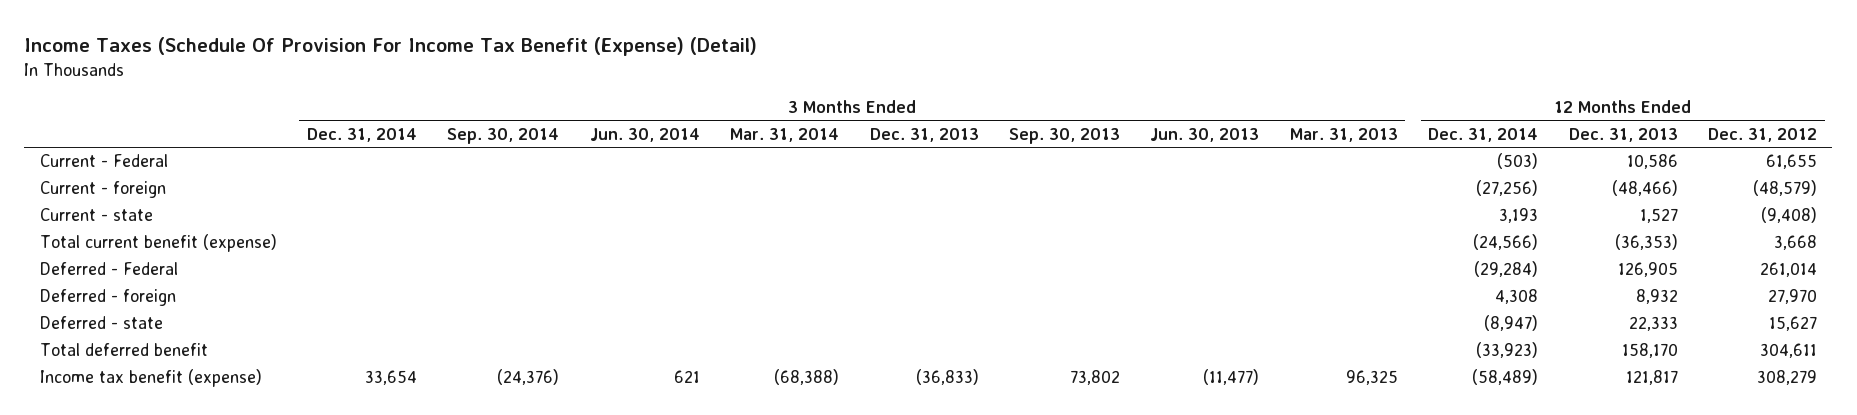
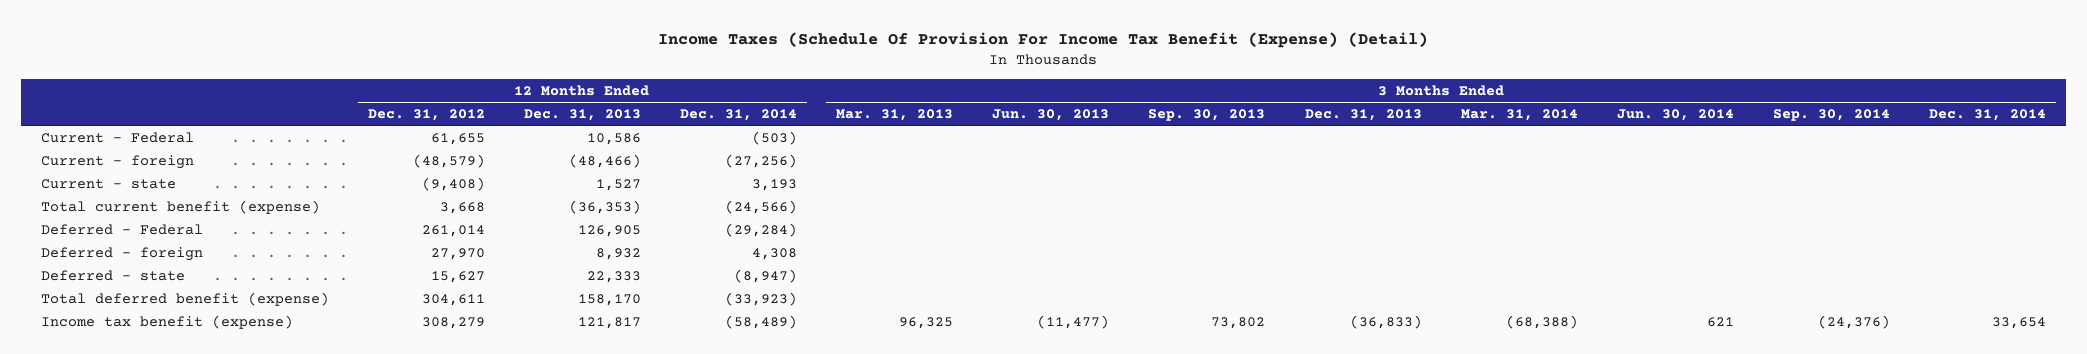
- | 3 Months Ended Dec. 31, 2014 | 3 Months Ended Sep. 30, 2014 | 3 Months Ended Jun. 30, 2014 | 3 Months Ended Mar. 31, 2014 | 3 Months Ended Dec. 31, 2013 | 3 Months Ended Sep. 30, 2013 | 3 Months Ended Jun. 30, 2013 | 3 Months Ended Mar. 31, 2013 | 12 Months Ended Dec. 31, 2014 | 12 Months Ended Dec. 31, 2013 | 12 Months Ended Dec. 31, 2012
+ | 12 Months Ended Dec. 31, 2012 | 12 Months Ended Dec. 31, 2013 | 12 Months Ended Dec. 31, 2014 | 3 Months Ended Mar. 31, 2013 | 3 Months Ended Jun. 30, 2013 | 3 Months Ended Sep. 30, 2013 | 3 Months Ended Dec. 31, 2013 | 3 Months Ended Mar. 31, 2014 | 3 Months Ended Jun. 30, 2014 | 3 Months Ended Sep. 30, 2014 | 3 Months Ended Dec. 31, 2014
- Total deferred benefit | | | | | | | | | (33,923) | 158,170 | 304,611
+ Total deferred benefit (expense) | 304,611 | 158,170 | (33,923) | | | | | | | |

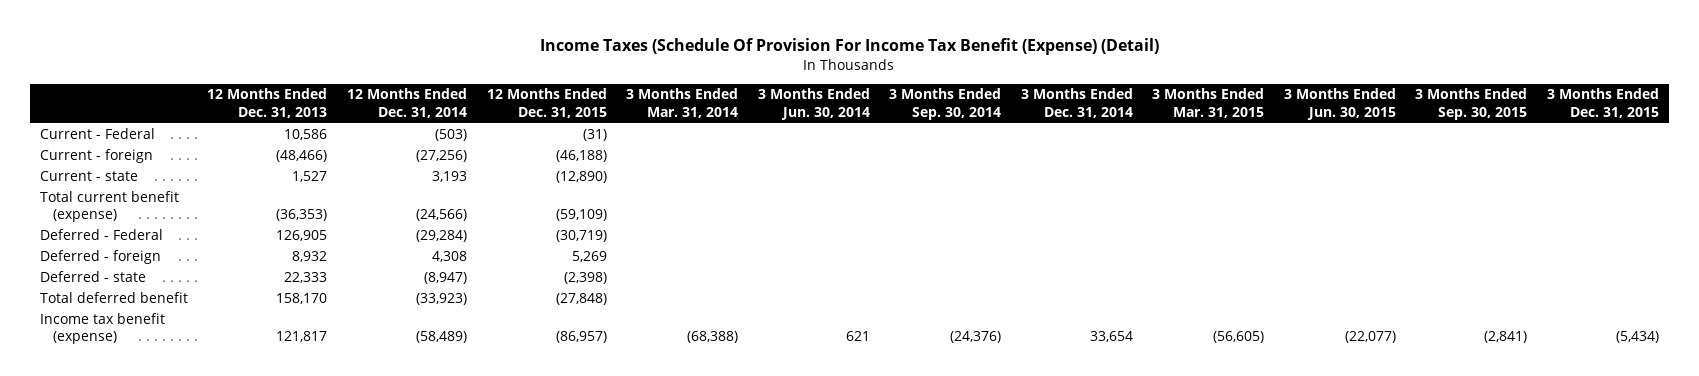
- | 12 Months Ended Dec. 31, 2012 | 12 Months Ended Dec. 31, 2013 | 12 Months Ended Dec. 31, 2014 | 3 Months Ended Mar. 31, 2013 | 3 Months Ended Jun. 30, 2013 | 3 Months Ended Sep. 30, 2013 | 3 Months Ended Dec. 31, 2013 | 3 Months Ended Mar. 31, 2014 | 3 Months Ended Jun. 30, 2014 | 3 Months Ended Sep. 30, 2014 | 3 Months Ended Dec. 31, 2014
+ | 12 Months Ended Dec. 31, 2013 | 12 Months Ended Dec. 31, 2014 | 12 Months Ended Dec. 31, 2015 | 3 Months Ended Mar. 31, 2014 | 3 Months Ended Jun. 30, 2014 | 3 Months Ended Sep. 30, 2014 | 3 Months Ended Dec. 31, 2014 | 3 Months Ended Mar. 31, 2015 | 3 Months Ended Jun. 30, 2015 | 3 Months Ended Sep. 30, 2015 | 3 Months Ended Dec. 31, 2015
- Total deferred benefit (expense) | 304,611 | 158,170 | (33,923) | | | | | | | |
+ Total deferred benefit | 158,170 | (33,923) | (27,848) | | | | | | | |

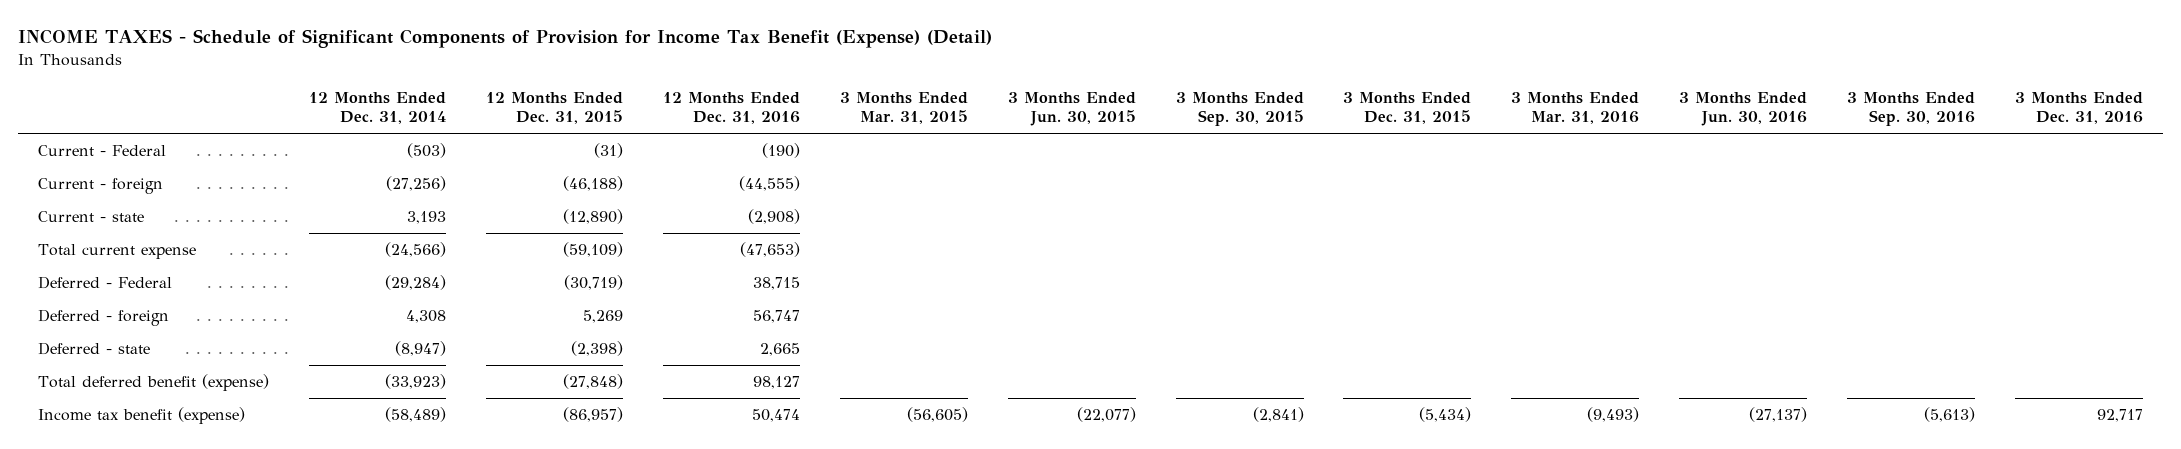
- Income Taxes (Schedule Of Provision For Income Tax Benefit (Expense) (Detail)
+ INCOME TAXES - Schedule of Significant Components of Provision for Income Tax Benefit (Expense) (Detail)
- | 12 Months Ended Dec. 31, 2013 | 12 Months Ended Dec. 31, 2014 | 12 Months Ended Dec. 31, 2015 | 3 Months Ended Mar. 31, 2014 | 3 Months Ended Jun. 30, 2014 | 3 Months Ended Sep. 30, 2014 | 3 Months Ended Dec. 31, 2014 | 3 Months Ended Mar. 31, 2015 | 3 Months Ended Jun. 30, 2015 | 3 Months Ended Sep. 30, 2015 | 3 Months Ended Dec. 31, 2015
+ | 12 Months Ended Dec. 31, 2014 | 12 Months Ended Dec. 31, 2015 | 12 Months Ended Dec. 31, 2016 | 3 Months Ended Mar. 31, 2015 | 3 Months Ended Jun. 30, 2015 | 3 Months Ended Sep. 30, 2015 | 3 Months Ended Dec. 31, 2015 | 3 Months Ended Mar. 31, 2016 | 3 Months Ended Jun. 30, 2016 | 3 Months Ended Sep. 30, 2016 | 3 Months Ended Dec. 31, 2016
- Total current benefit (expense) | (36,353) | (24,566) | (59,109) | | | | | | | |
+ Total current expense | (24,566) | (59,109) | (47,653) | | | | | | | |
- Total deferred benefit | 158,170 | (33,923) | (27,848) | | | | | | | |
+ Total deferred benefit (expense) | (33,923) | (27,848) | 98,127 | | | | | | | |

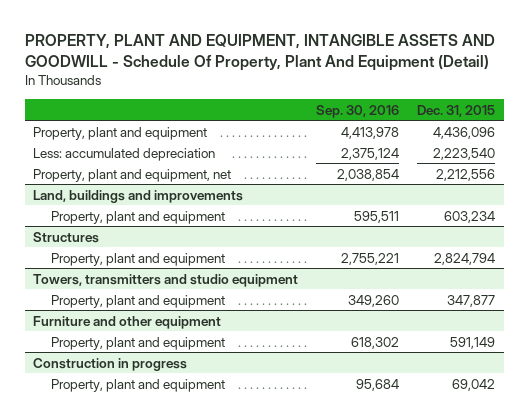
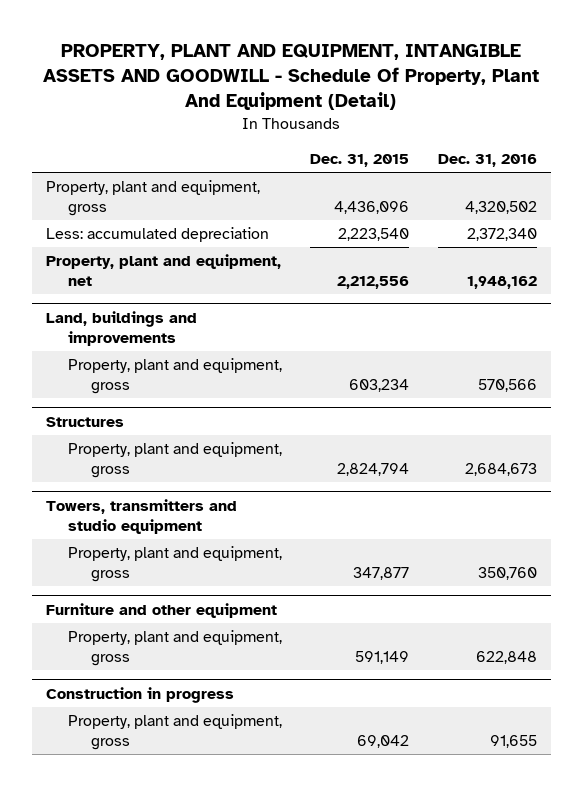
- | Sep. 30, 2016 | Dec. 31, 2015
+ | Dec. 31, 2015 | Dec. 31, 2016
- Property, plant and equipment | 4,413,978 | 4,436,096
+ Property, plant and equipment, gross | 4,436,096 | 4,320,502
@ Land, buildings and improvements
- Property, plant and equipment | 595,511 | 603,234
+ Property, plant and equipment, gross | 603,234 | 570,566
@ Structures
- Property, plant and equipment | 2,755,221 | 2,824,794
+ Property, plant and equipment, gross | 2,824,794 | 2,684,673
@ Towers, transmitters and studio equipment
- Property, plant and equipment | 349,260 | 347,877
+ Property, plant and equipment, gross | 347,877 | 350,760
@ Furniture and other equipment
- Property, plant and equipment | 618,302 | 591,149
+ Property, plant and equipment, gross | 591,149 | 622,848
@ Construction in progress
- Property, plant and equipment | 95,684 | 69,042
+ Property, plant and equipment, gross | 69,042 | 91,655

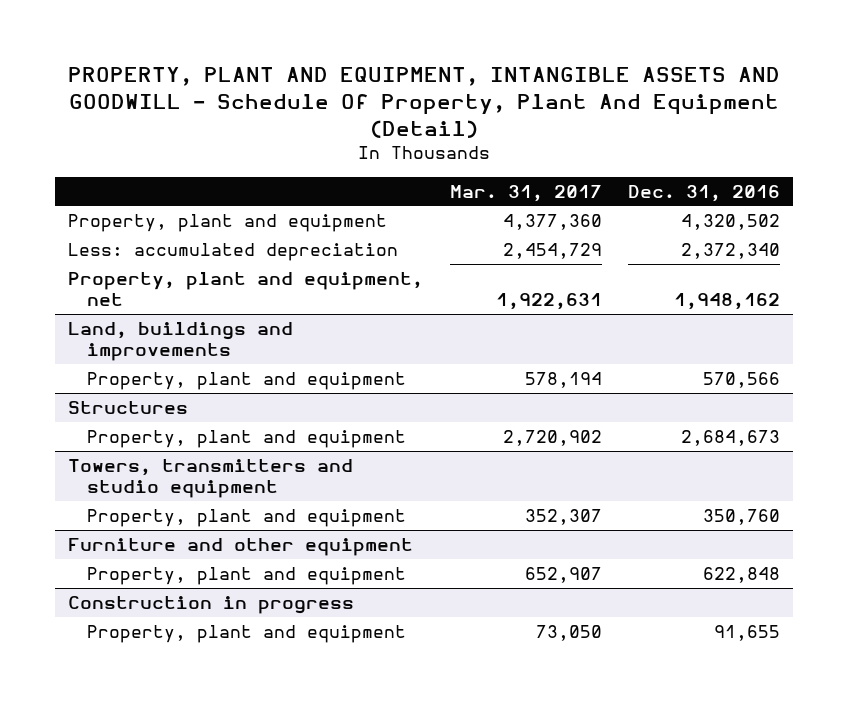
- | Dec. 31, 2015 | Dec. 31, 2016
+ | Mar. 31, 2017 | Dec. 31, 2016
- Property, plant and equipment, gross | 4,436,096 | 4,320,502
+ Property, plant and equipment | 4,377,360 | 4,320,502
@ Land, buildings and improvements
- Property, plant and equipment, gross | 603,234 | 570,566
+ Property, plant and equipment | 578,194 | 570,566
@ Structures
- Property, plant and equipment, gross | 2,824,794 | 2,684,673
+ Property, plant and equipment | 2,720,902 | 2,684,673
@ Towers, transmitters and studio equipment
- Property, plant and equipment, gross | 347,877 | 350,760
+ Property, plant and equipment | 352,307 | 350,760
@ Furniture and other equipment
- Property, plant and equipment, gross | 591,149 | 622,848
+ Property, plant and equipment | 652,907 | 622,848
@ Construction in progress
- Property, plant and equipment, gross | 69,042 | 91,655
+ Property, plant and equipment | 73,050 | 91,655

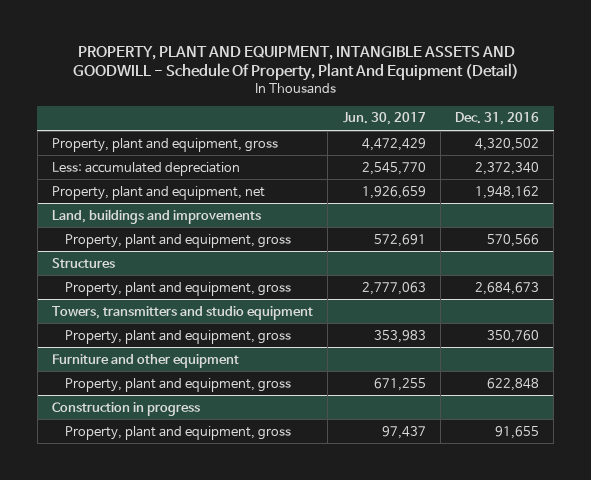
- | Mar. 31, 2017 | Dec. 31, 2016
+ | Jun. 30, 2017 | Dec. 31, 2016
- Property, plant and equipment | 4,377,360 | 4,320,502
+ Property, plant and equipment, gross | 4,472,429 | 4,320,502
@ Land, buildings and improvements
- Property, plant and equipment | 578,194 | 570,566
+ Property, plant and equipment, gross | 572,691 | 570,566
@ Structures
- Property, plant and equipment | 2,720,902 | 2,684,673
+ Property, plant and equipment, gross | 2,777,063 | 2,684,673
@ Towers, transmitters and studio equipment
- Property, plant and equipment | 352,307 | 350,760
+ Property, plant and equipment, gross | 353,983 | 350,760
@ Furniture and other equipment
- Property, plant and equipment | 652,907 | 622,848
+ Property, plant and equipment, gross | 671,255 | 622,848
@ Construction in progress
- Property, plant and equipment | 73,050 | 91,655
+ Property, plant and equipment, gross | 97,437 | 91,655

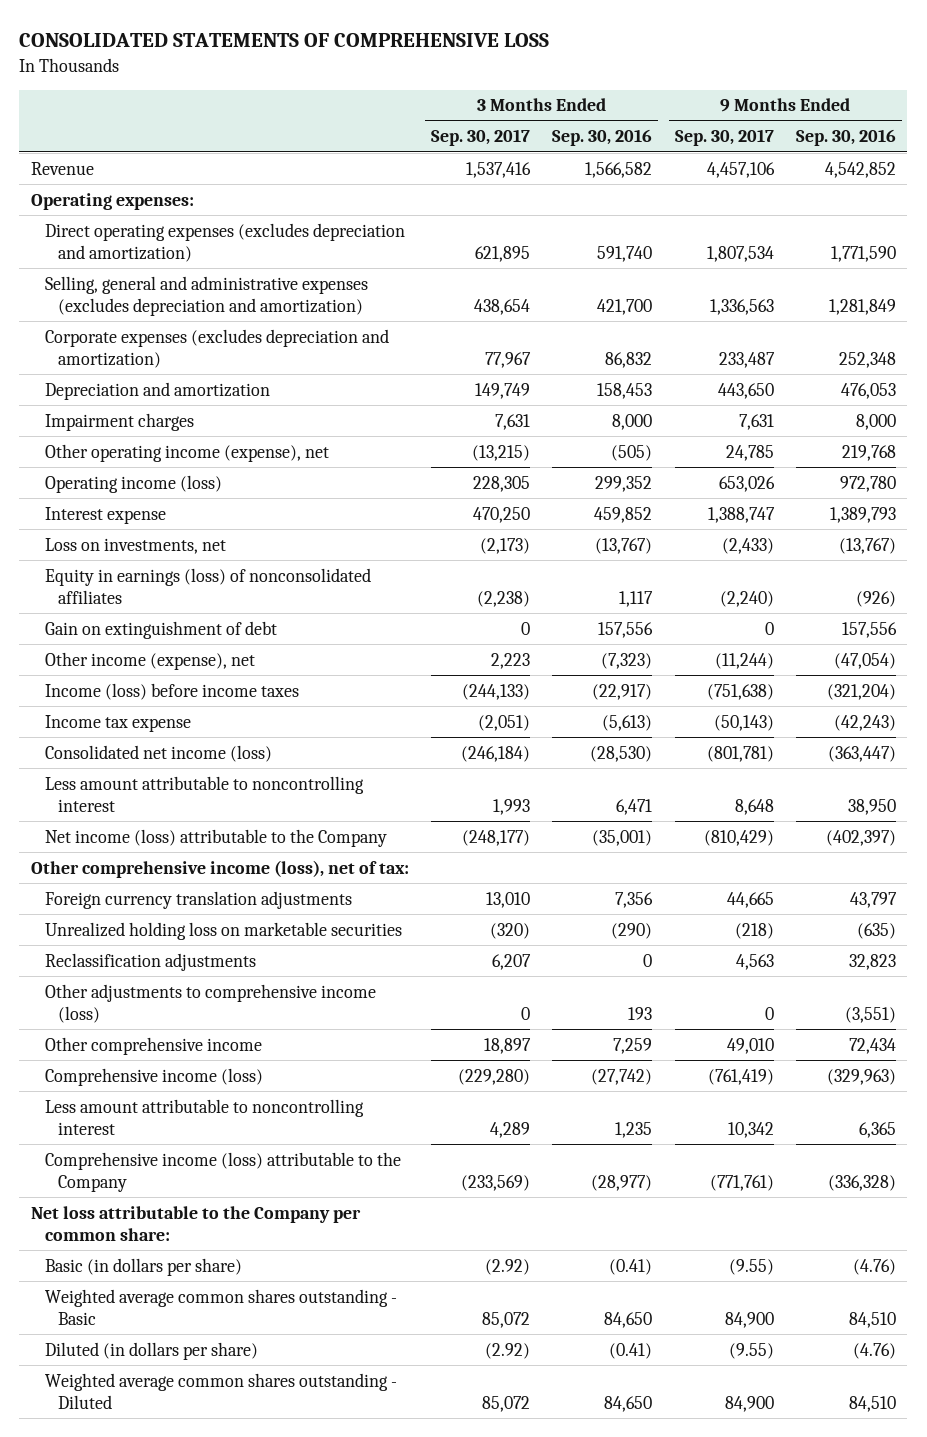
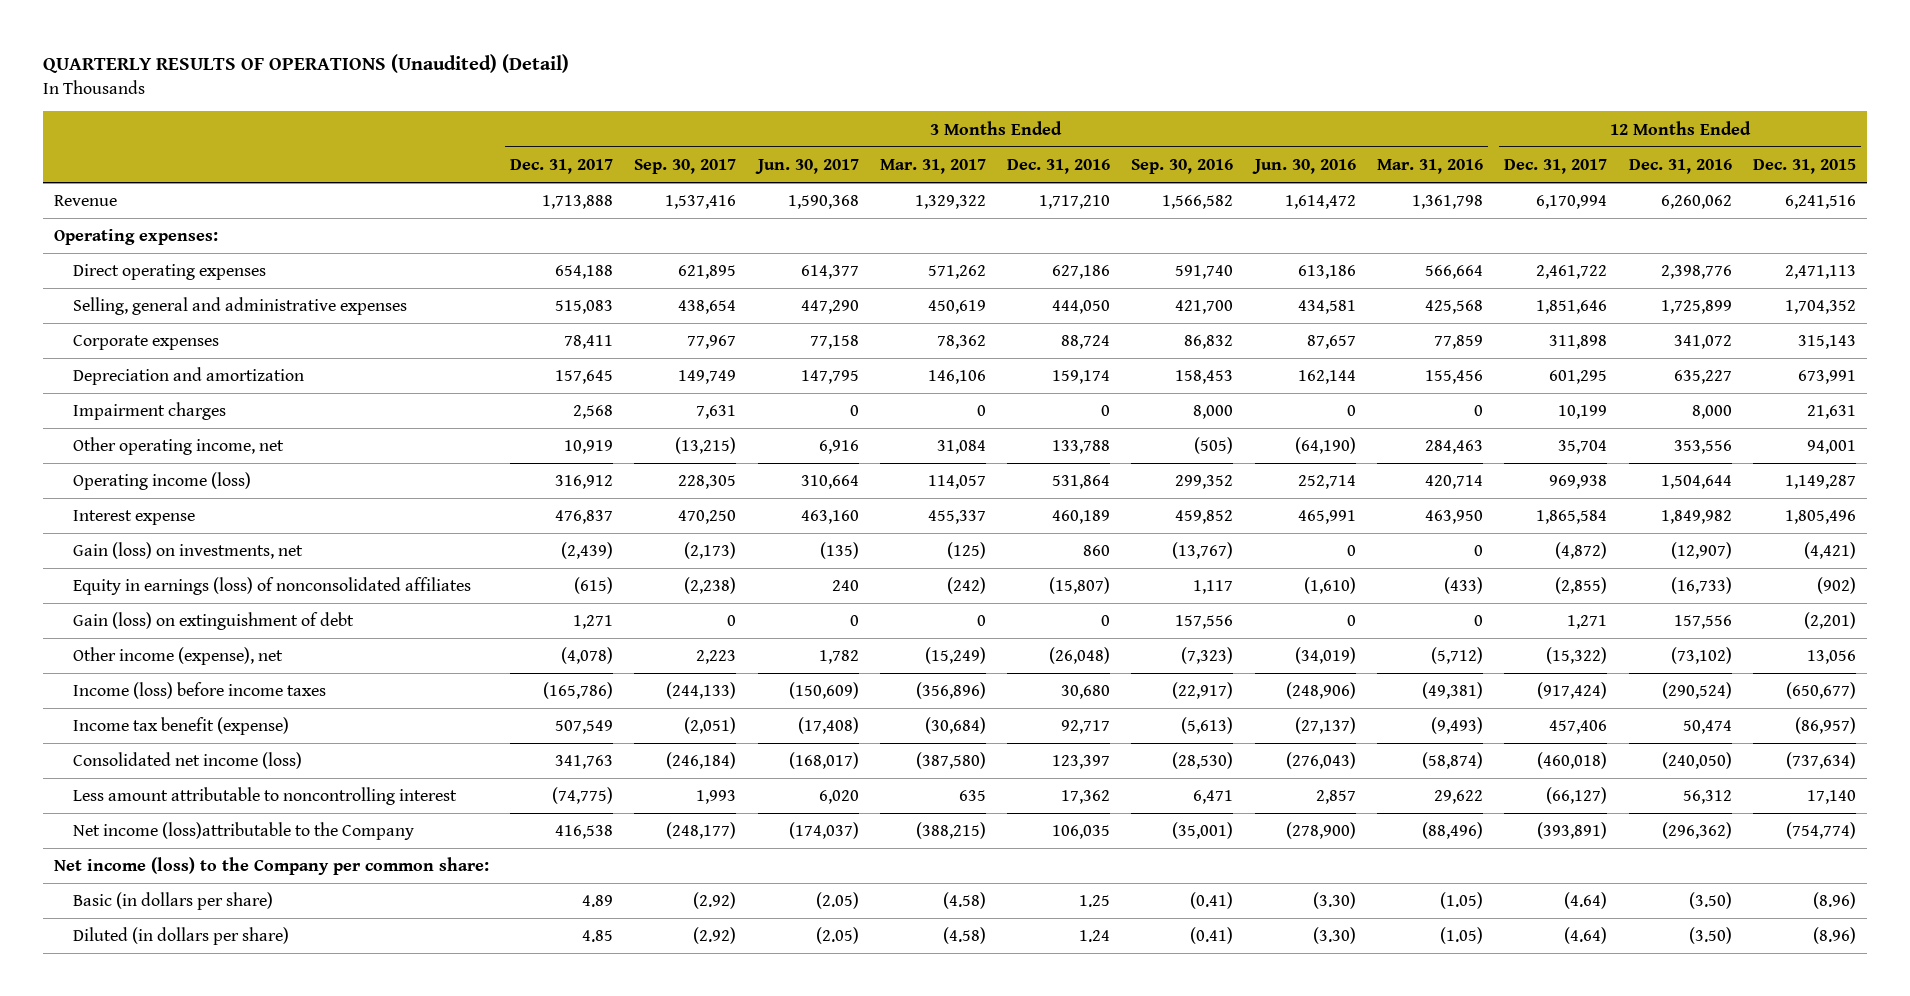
- CONSOLIDATED STATEMENTS OF COMPREHENSIVE LOSS
+ QUARTERLY RESULTS OF OPERATIONS (Unaudited) (Detail)
- | 3 Months Ended Sep. 30, 2017 | 3 Months Ended Sep. 30, 2016 | 9 Months Ended Sep. 30, 2017 | 9 Months Ended Sep. 30, 2016
+ | 3 Months Ended Dec. 31, 2017 | 3 Months Ended Sep. 30, 2017 | 3 Months Ended Jun. 30, 2017 | 3 Months Ended Mar. 31, 2017 | 3 Months Ended Dec. 31, 2016 | 3 Months Ended Sep. 30, 2016 | 3 Months Ended Jun. 30, 2016 | 3 Months Ended Mar. 31, 2016 | 12 Months Ended Dec. 31, 2017 | 12 Months Ended Dec. 31, 2016 | 12 Months Ended Dec. 31, 2015
- Direct operating expenses (excludes depreciation and amortization) | 621,895 | 591,740 | 1,807,534 | 1,771,590
- Selling, general and administrative expenses (excludes depreciation and amortization) | 438,654 | 421,700 | 1,336,563 | 1,281,849
- Corporate expenses (excludes depreciation and amortization) | 77,967 | 86,832 | 233,487 | 252,348
+ Direct operating expenses | 654,188 | 621,895 | 614,377 | 571,262 | 627,186 | 591,740 | 613,186 | 566,664 | 2,461,722 | 2,398,776 | 2,471,113
+ Selling, general and administrative expenses | 515,083 | 438,654 | 447,290 | 450,619 | 444,050 | 421,700 | 434,581 | 425,568 | 1,851,646 | 1,725,899 | 1,704,352
+ Corporate expenses | 78,411 | 77,967 | 77,158 | 78,362 | 88,724 | 86,832 | 87,657 | 77,859 | 311,898 | 341,072 | 315,143
- Other operating income (expense), net | (13,215) | (505) | 24,785 | 219,768
+ Other operating income, net | 10,919 | (13,215) | 6,916 | 31,084 | 133,788 | (505) | (64,190) | 284,463 | 35,704 | 353,556 | 94,001
- Loss on investments, net | (2,173) | (13,767) | (2,433) | (13,767)
+ Gain (loss) on investments, net | (2,439) | (2,173) | (135) | (125) | 860 | (13,767) | 0 | 0 | (4,872) | (12,907) | (4,421)
- Gain on extinguishment of debt | 0 | 157,556 | 0 | 157,556
+ Gain (loss) on extinguishment of debt | 1,271 | 0 | 0 | 0 | 0 | 157,556 | 0 | 0 | 1,271 | 157,556 | (2,201)
- Income tax expense | (2,051) | (5,613) | (50,143) | (42,243)
+ Income tax benefit (expense) | 507,549 | (2,051) | (17,408) | (30,684) | 92,717 | (5,613) | (27,137) | (9,493) | 457,406 | 50,474 | (86,957)
- Net income (loss) attributable to the Company | (248,177) | (35,001) | (810,429) | (402,397)
- Other comprehensive income (loss), net of tax:
- Foreign currency translation adjustments | 13,010 | 7,356 | 44,665 | 43,797
- Unrealized holding loss on marketable securities | (320) | (290) | (218) | (635)
- Reclassification adjustments | 6,207 | 0 | 4,563 | 32,823
- Other adjustments to comprehensive income (loss) | 0 | 193 | 0 | (3,551)
- Other comprehensive income | 18,897 | 7,259 | 49,010 | 72,434
- Comprehensive income (loss) | (229,280) | (27,742) | (761,419) | (329,963)
- Less amount attributable to noncontrolling interest | 4,289 | 1,235 | 10,342 | 6,365
- Comprehensive income (loss) attributable to the Company | (233,569) | (28,977) | (771,761) | (336,328)
- Net loss attributable to the Company per common share:
+ Net income (loss)attributable to the Company | 416,538 | (248,177) | (174,037) | (388,215) | 106,035 | (35,001) | (278,900) | (88,496) | (393,891) | (296,362) | (754,774)
+ Net income (loss) to the Company per common share:
- Weighted average common shares outstanding - Basic | 85,072 | 84,650 | 84,900 | 84,510
- Weighted average common shares outstanding - Diluted | 85,072 | 84,650 | 84,900 | 84,510

